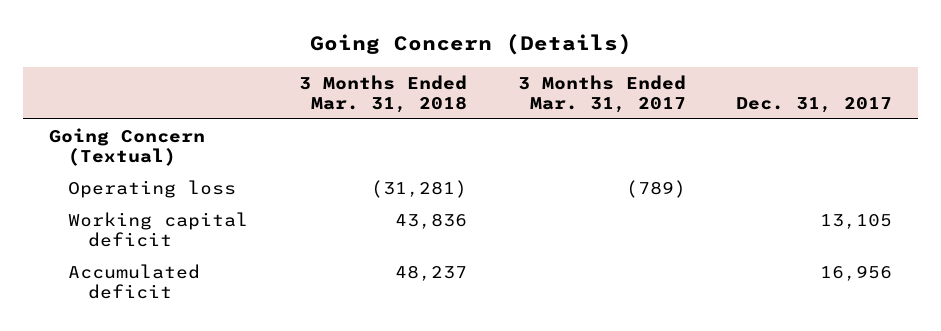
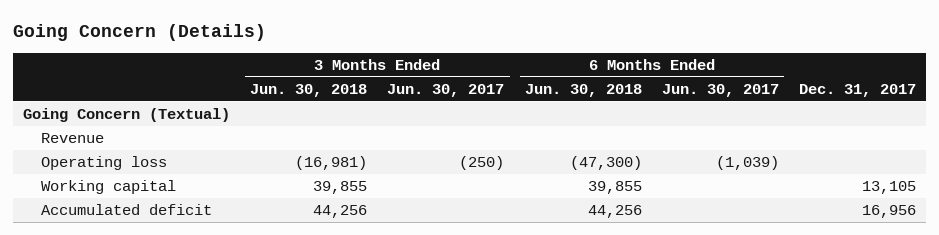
- | 3 Months Ended Mar. 31, 2018 | 3 Months Ended Mar. 31, 2017 | Dec. 31, 2017
+ | 3 Months Ended Jun. 30, 2018 | 3 Months Ended Jun. 30, 2017 | 6 Months Ended Jun. 30, 2018 | 6 Months Ended Jun. 30, 2017 | Dec. 31, 2017
+ Revenue
- Working capital deficit | 43,836 | | 13,105
+ Working capital | 39,855 | | 39,855 | | 13,105

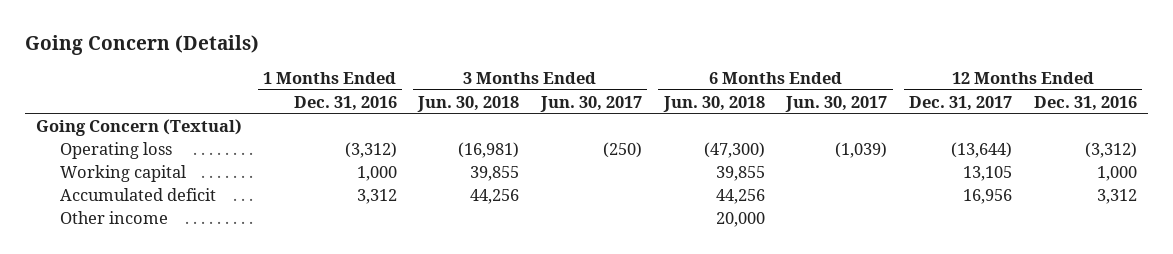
- | 3 Months Ended Jun. 30, 2018 | 3 Months Ended Jun. 30, 2017 | 6 Months Ended Jun. 30, 2018 | 6 Months Ended Jun. 30, 2017 | Dec. 31, 2017
+ | 1 Months Ended Dec. 31, 2016 | 3 Months Ended Jun. 30, 2018 | 3 Months Ended Jun. 30, 2017 | 6 Months Ended Jun. 30, 2018 | 6 Months Ended Jun. 30, 2017 | 12 Months Ended Dec. 31, 2017 | 12 Months Ended Dec. 31, 2016
- Revenue
+ Other income | | | | 20,000 | | |

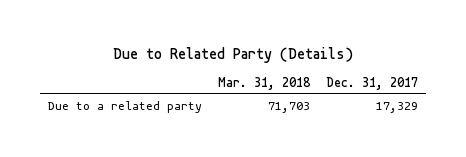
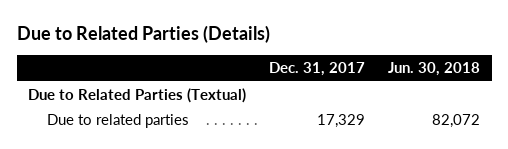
- Due to Related Party (Details)
+ Due to Related Parties (Details)
- | Mar. 31, 2018 | Dec. 31, 2017
+ | Dec. 31, 2017 | Jun. 30, 2018
- Due to a related party | 71,703 | 17,329
+ Due to Related Parties (Textual)
+ Due to related parties | 17,329 | 82,072

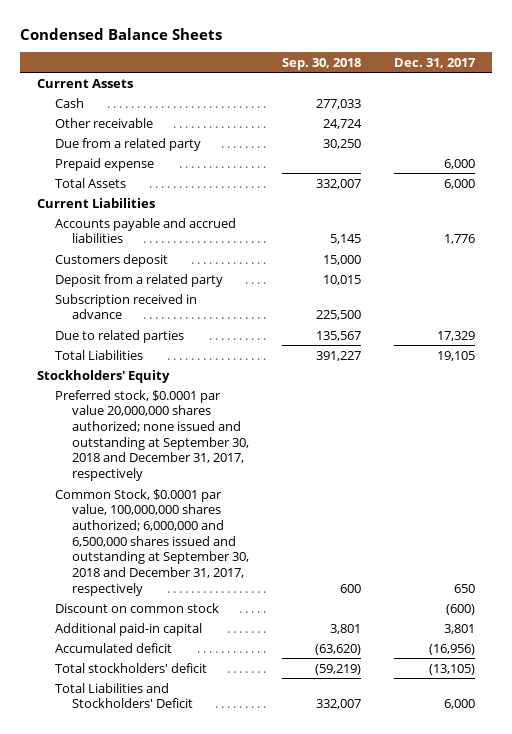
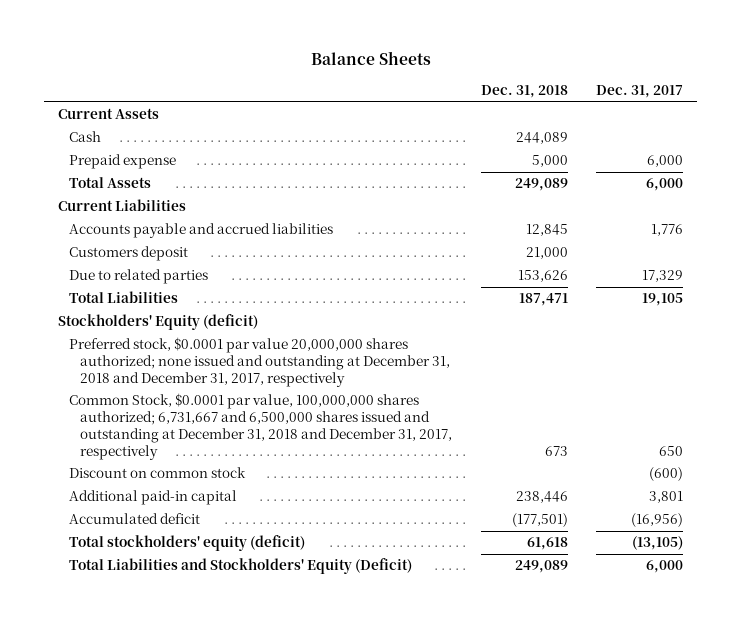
- Condensed Balance Sheets
+ Balance Sheets
- | Sep. 30, 2018 | Dec. 31, 2017
+ | Dec. 31, 2018 | Dec. 31, 2017
- Other receivable | 24,724 |
- Due from a related party | 30,250 |
- Deposit from a related party | 10,015 |
- Subscription received in advance | 225,500 |
- Stockholders' Equity
- Preferred stock, $0.0001 par value 20,000,000 shares authorized; none issued and outstanding at September 30, 2018 and December 31, 2017, respectively
- Common Stock, $0.0001 par value, 100,000,000 shares authorized; 6,000,000 and 6,500,000 shares issued and outstanding at September 30, 2018 and December 31, 2017, respectively | 600 | 650
+ Stockholders' Equity (deficit)
+ Preferred stock, $0.0001 par value 20,000,000 shares authorized; none issued and outstanding at December 31, 2018 and December 31, 2017, respectively
+ Common Stock, $0.0001 par value, 100,000,000 shares authorized; 6,731,667 and 6,500,000 shares issued and outstanding at December 31, 2018 and December 31, 2017, respectively | 673 | 650
- Total stockholders' deficit | (59,219) | (13,105)
- Total Liabilities and Stockholders' Deficit | 332,007 | 6,000
+ Total stockholders' equity (deficit) | 61,618 | (13,105)
+ Total Liabilities and Stockholders' Equity (Deficit) | 249,089 | 6,000

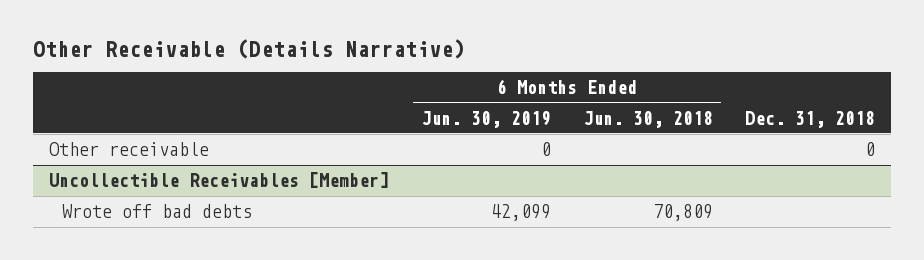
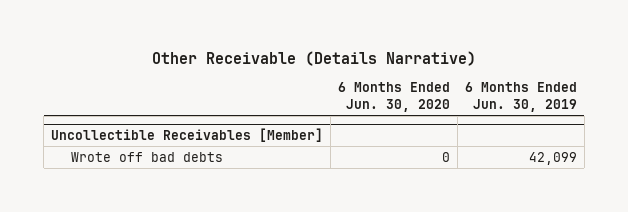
- | 6 Months Ended Jun. 30, 2019 | 6 Months Ended Jun. 30, 2018 | Dec. 31, 2018
+ | 6 Months Ended Jun. 30, 2020 | 6 Months Ended Jun. 30, 2019
- Other receivable | 0 | | 0

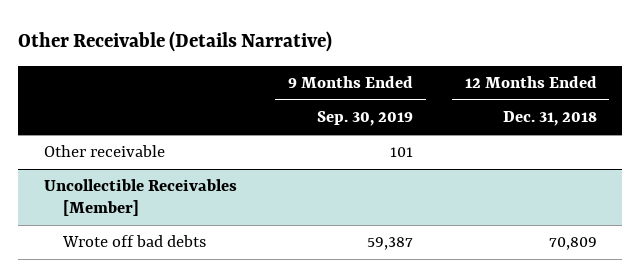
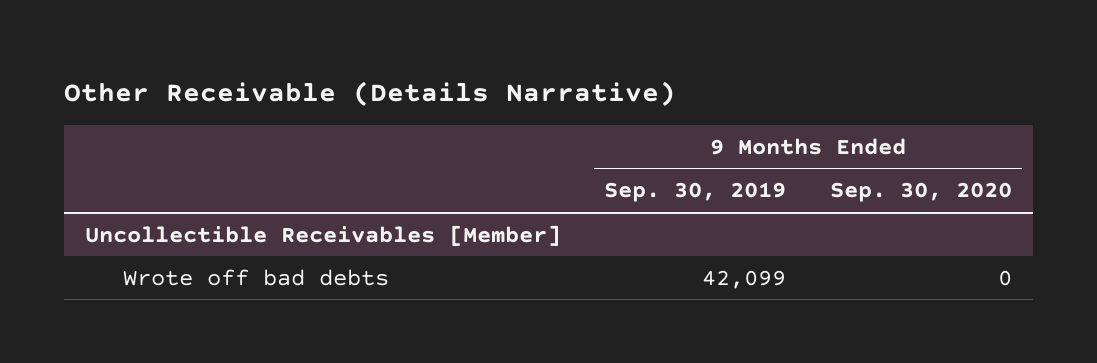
- | 9 Months Ended Sep. 30, 2019 | 12 Months Ended Dec. 31, 2018
+ | 9 Months Ended Sep. 30, 2019 | 9 Months Ended Sep. 30, 2020
- Other receivable | 101 |
@ Uncollectible Receivables [Member]
- Wrote off bad debts | 59,387 | 70,809
+ Wrote off bad debts | 42,099 | 0

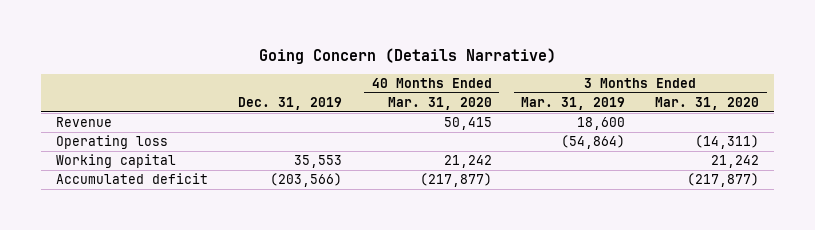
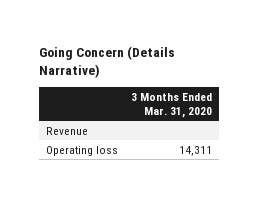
- | Dec. 31, 2019 | 40 Months Ended Mar. 31, 2020 | 3 Months Ended Mar. 31, 2019 | 3 Months Ended Mar. 31, 2020
+ | 3 Months Ended Mar. 31, 2020
- Operating loss | | | (54,864) | (14,311)
- Working capital | 35,553 | 21,242 | | 21,242
- Accumulated deficit | (203,566) | (217,877) | | (217,877)
+ Operating loss | 14,311

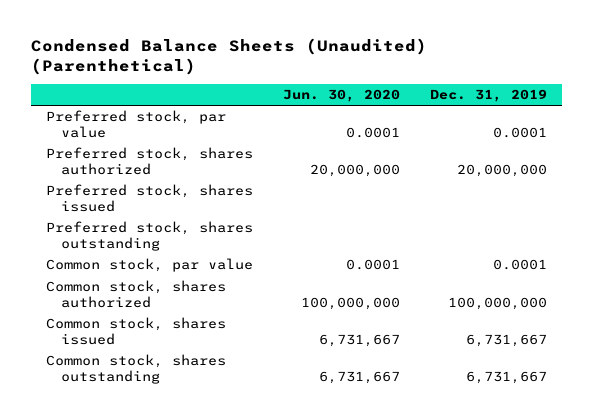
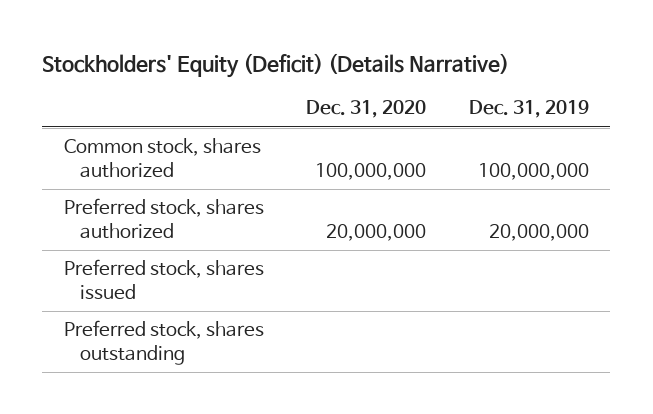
- Condensed Balance Sheets (Unaudited) (Parenthetical)
+ Stockholders' Equity (Deficit) (Details Narrative)
- | Jun. 30, 2020 | Dec. 31, 2019
+ | Dec. 31, 2020 | Dec. 31, 2019
- Preferred stock, par value | 0.0001 | 0.0001
moved up: Common stock, shares authorized | 100,000,000 | 100,000,000
- Common stock, par value | 0.0001 | 0.0001
- Common stock, shares issued | 6,731,667 | 6,731,667
- Common stock, shares outstanding | 6,731,667 | 6,731,667

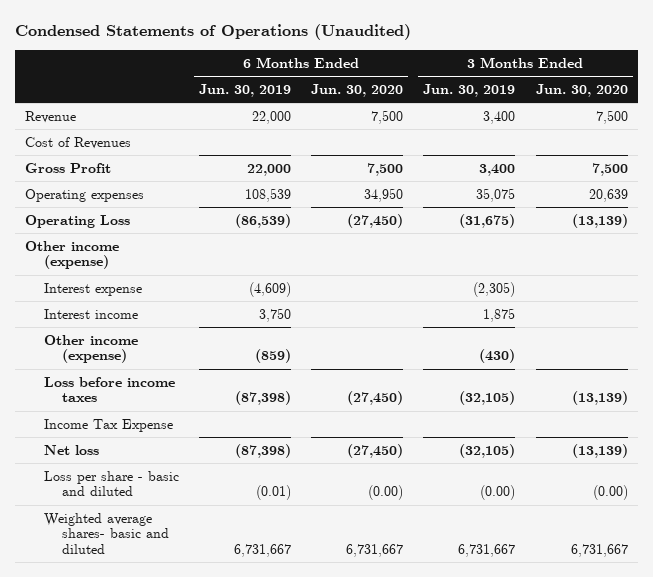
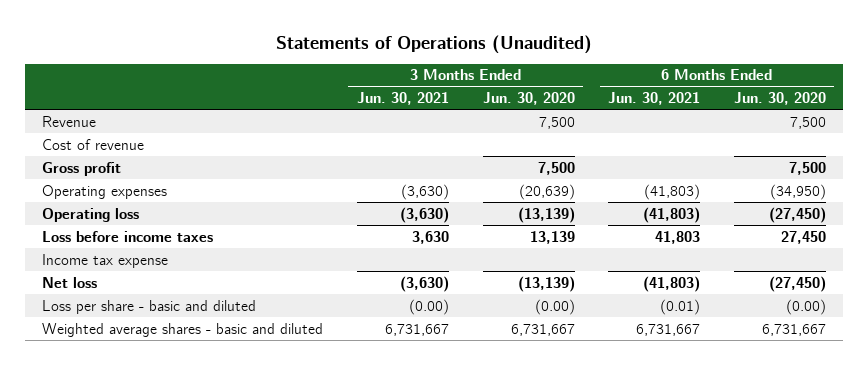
- Condensed Statements of Operations (Unaudited)
+ Statements of Operations (Unaudited)
- | 6 Months Ended Jun. 30, 2019 | 6 Months Ended Jun. 30, 2020 | 3 Months Ended Jun. 30, 2019 | 3 Months Ended Jun. 30, 2020
+ | 3 Months Ended Jun. 30, 2021 | 3 Months Ended Jun. 30, 2020 | 6 Months Ended Jun. 30, 2021 | 6 Months Ended Jun. 30, 2020
- Cost of Revenues
- Gross Profit | 22,000 | 7,500 | 3,400 | 7,500
- Operating expenses | 108,539 | 34,950 | 35,075 | 20,639
- Operating Loss | (86,539) | (27,450) | (31,675) | (13,139)
- Other income (expense)
- Interest expense | (4,609) | | (2,305) |
- Interest income | 3,750 | | 1,875 |
- Other income (expense) | (859) | | (430) |
- Loss before income taxes | (87,398) | (27,450) | (32,105) | (13,139)
- Income Tax Expense
+ Cost of revenue
+ Gross profit | | 7,500 | | 7,500
+ Operating expenses | (3,630) | (20,639) | (41,803) | (34,950)
+ Operating loss | (3,630) | (13,139) | (41,803) | (27,450)
+ Loss before income taxes | 3,630 | 13,139 | 41,803 | 27,450
+ Income tax expense
- Weighted average shares- basic and diluted | 6,731,667 | 6,731,667 | 6,731,667 | 6,731,667
+ Weighted average shares - basic and diluted | 6,731,667 | 6,731,667 | 6,731,667 | 6,731,667

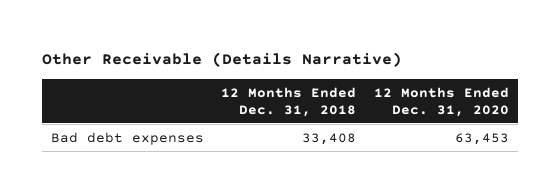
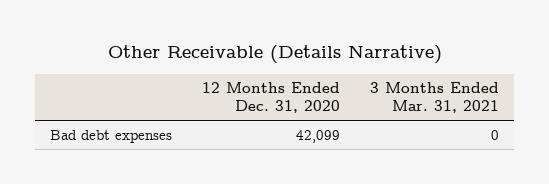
- | 12 Months Ended Dec. 31, 2018 | 12 Months Ended Dec. 31, 2020
+ | 12 Months Ended Dec. 31, 2020 | 3 Months Ended Mar. 31, 2021
- Bad debt expenses | 33,408 | 63,453
+ Bad debt expenses | 42,099 | 0

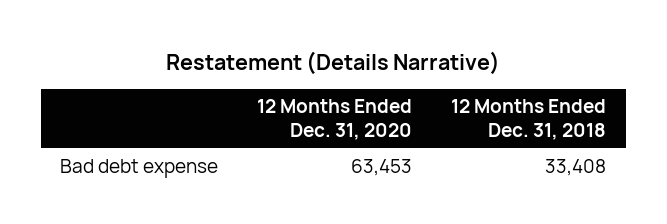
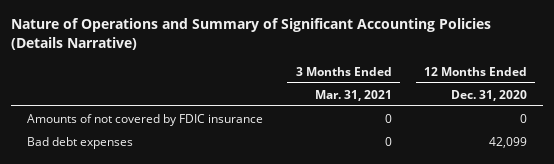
- Restatement (Details Narrative)
+ Nature of Operations and Summary of Significant Accounting Policies (Details Narrative)
- | 12 Months Ended Dec. 31, 2020 | 12 Months Ended Dec. 31, 2018
+ | 3 Months Ended Mar. 31, 2021 | 12 Months Ended Dec. 31, 2020
- Bad debt expense | 63,453 | 33,408
+ Amounts of not covered by FDIC insurance | 0 | 0
+ Bad debt expenses | 0 | 42,099

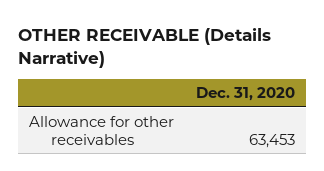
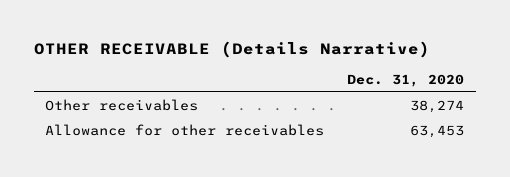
+ Other receivables | 38,274

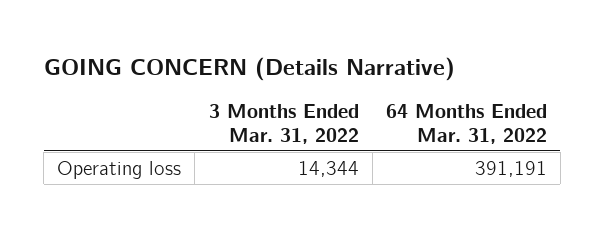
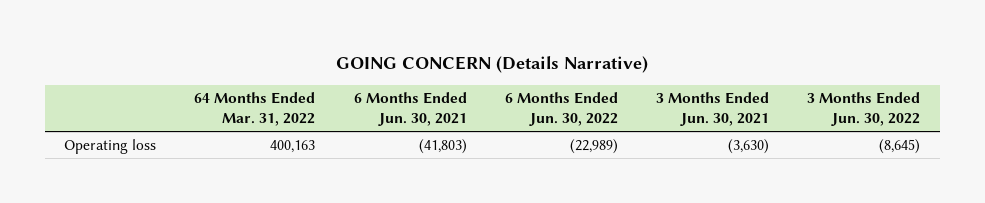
- | 3 Months Ended Mar. 31, 2022 | 64 Months Ended Mar. 31, 2022
+ | 64 Months Ended Mar. 31, 2022 | 6 Months Ended Jun. 30, 2021 | 6 Months Ended Jun. 30, 2022 | 3 Months Ended Jun. 30, 2021 | 3 Months Ended Jun. 30, 2022
- Operating loss | 14,344 | 391,191
+ Operating loss | 400,163 | (41,803) | (22,989) | (3,630) | (8,645)

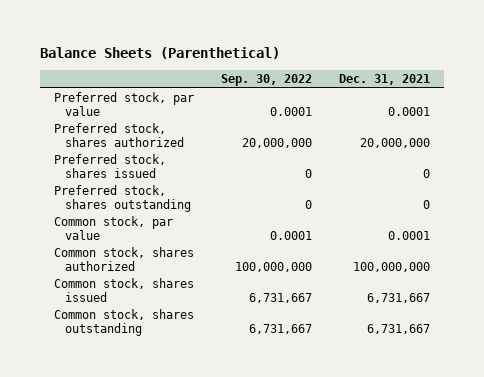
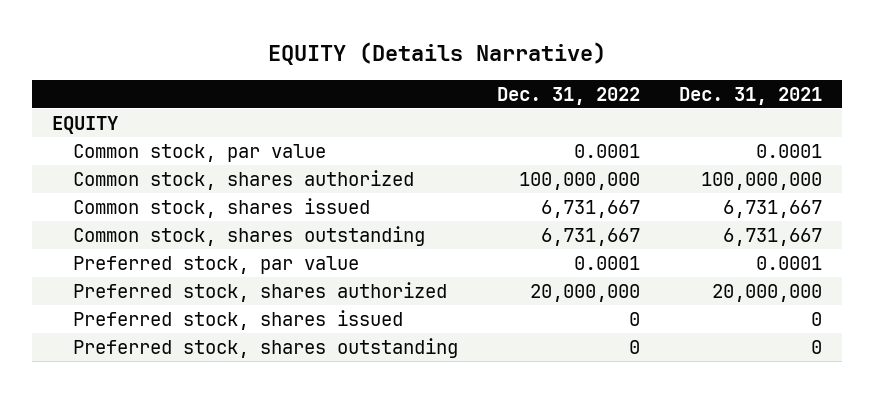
- Balance Sheets (Parenthetical)
+ EQUITY (Details Narrative)
- | Sep. 30, 2022 | Dec. 31, 2021
+ | Dec. 31, 2022 | Dec. 31, 2021
+ EQUITY
moved down: Preferred stock, par value | 0.0001 | 0.0001
moved down: Preferred stock, shares authorized | 20,000,000 | 20,000,000
moved down: Preferred stock, shares issued | 0 | 0
moved down: Preferred stock, shares outstanding | 0 | 0

